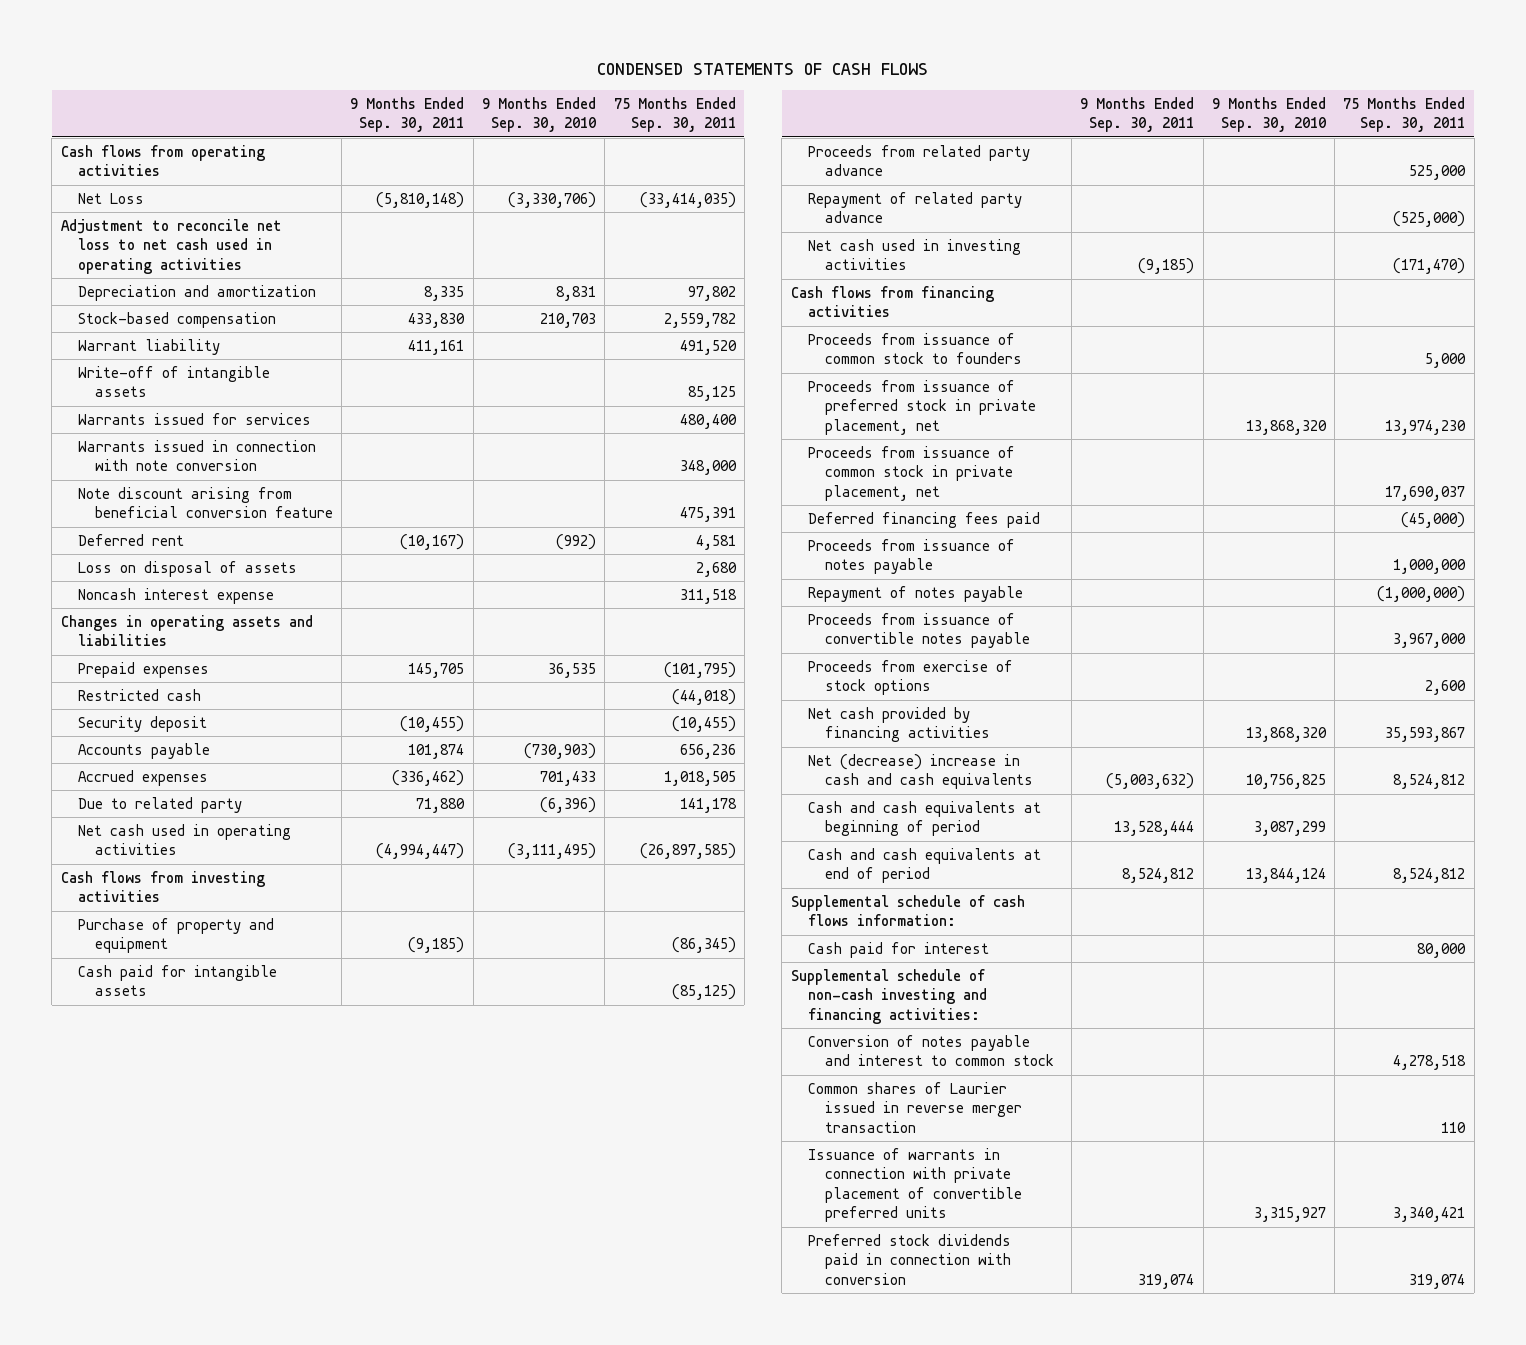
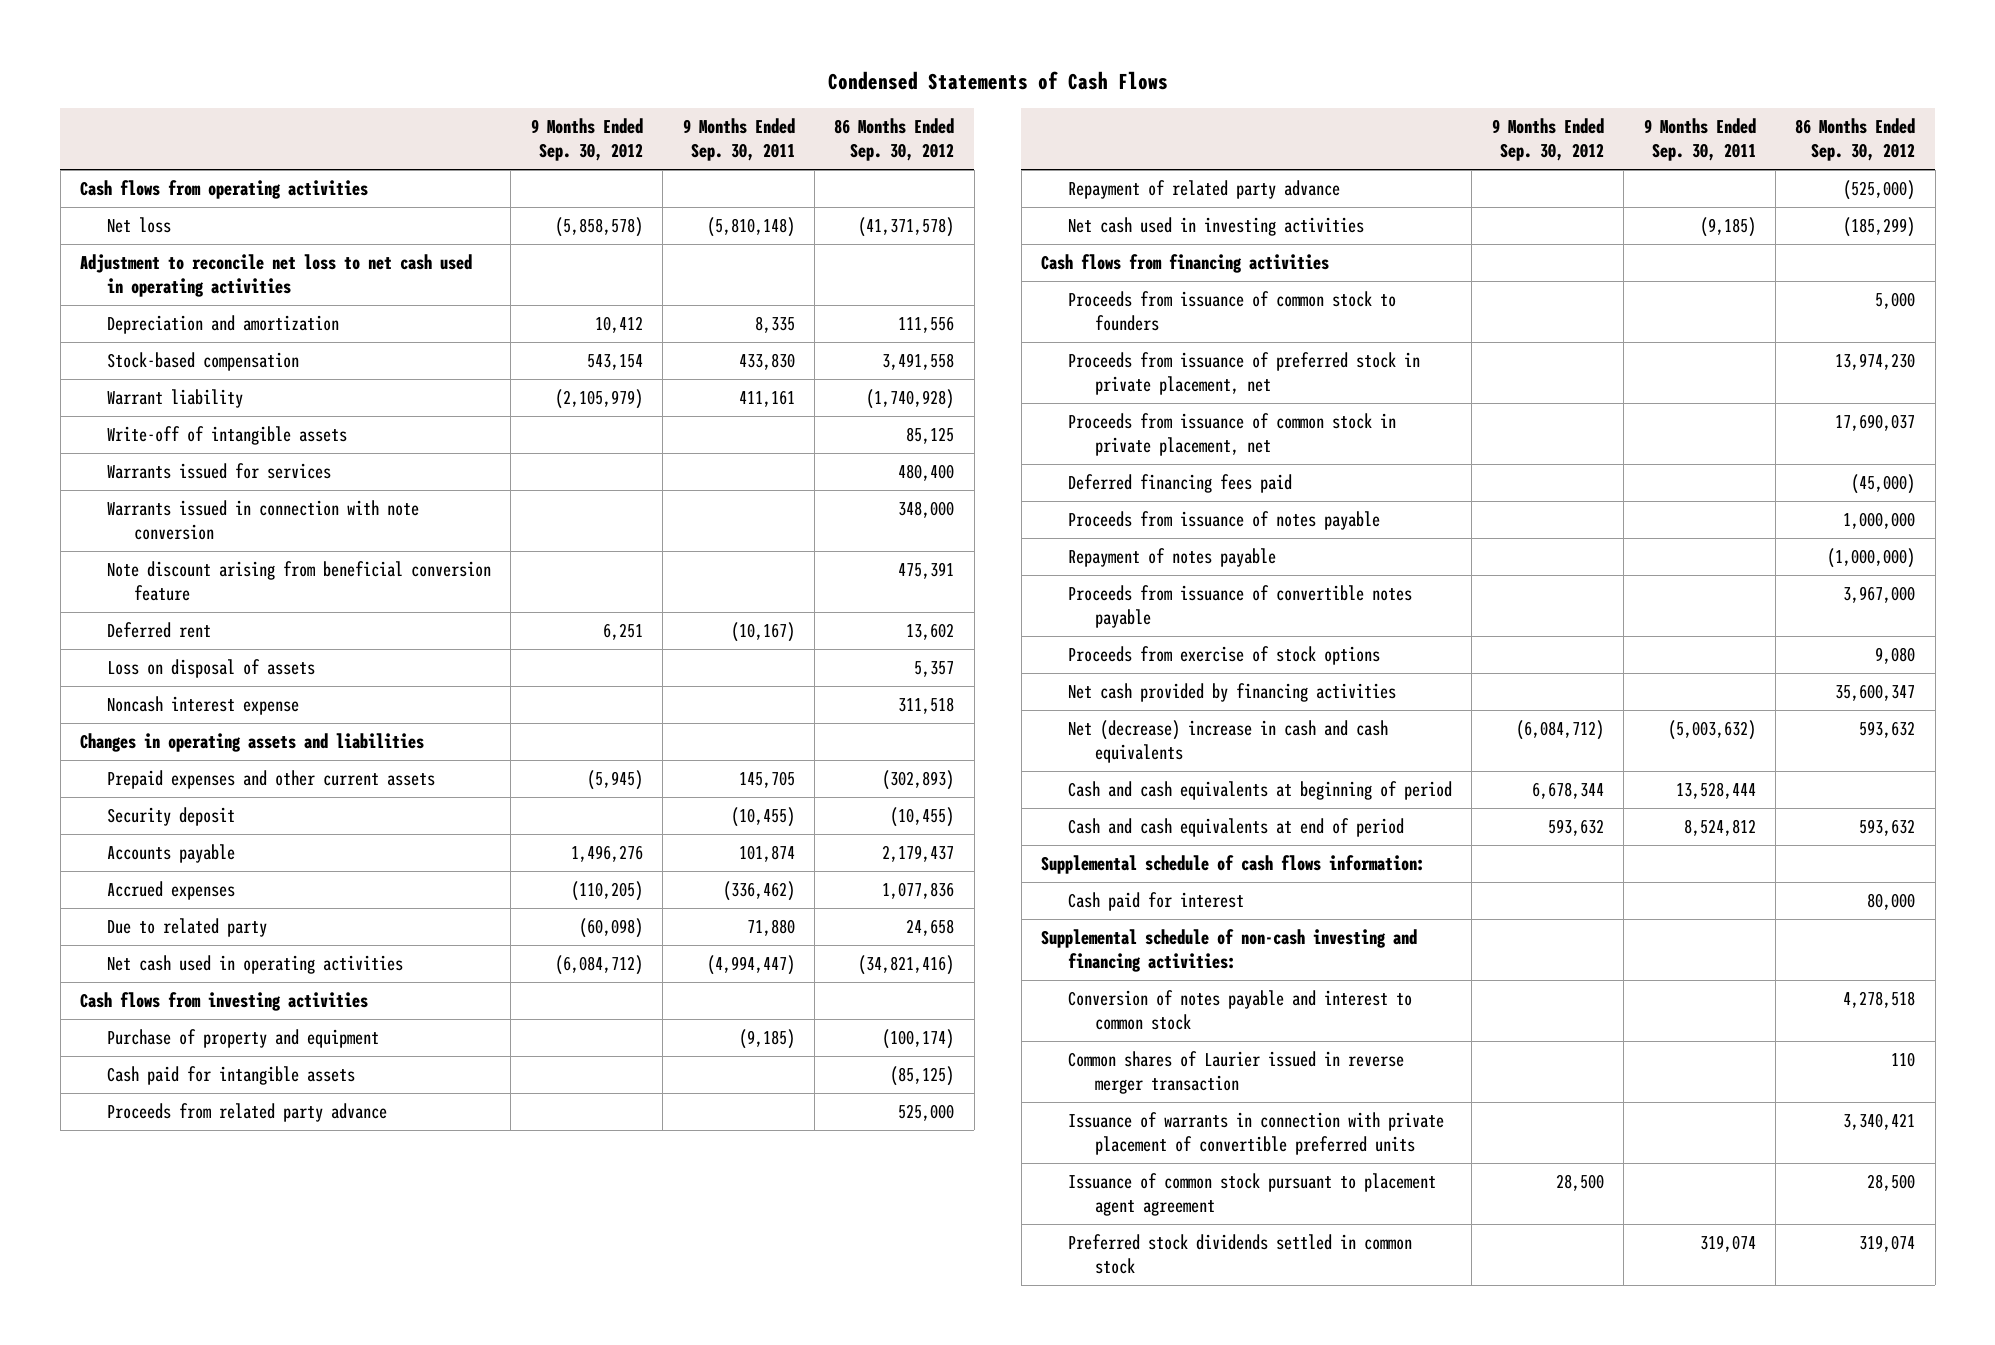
- CONDENSED STATEMENTS OF CASH FLOWS
+ Condensed Statements of Cash Flows
- | 9 Months Ended Sep. 30, 2011 | 9 Months Ended Sep. 30, 2010 | 75 Months Ended Sep. 30, 2011
+ | 9 Months Ended Sep. 30, 2012 | 9 Months Ended Sep. 30, 2011 | 86 Months Ended Sep. 30, 2012
- Net Loss | (5,810,148) | (3,330,706) | (33,414,035)
+ Net loss | (5,858,578) | (5,810,148) | (41,371,578)
- Prepaid expenses | 145,705 | 36,535 | (101,795)
- Restricted cash | | | (44,018)
+ Prepaid expenses and other current assets | (5,945) | 145,705 | (302,893)
- Preferred stock dividends paid in connection with conversion | 319,074 | | 319,074
+ Issuance of common stock pursuant to placement agent agreement | 28,500 | | 28,500
+ Preferred stock dividends settled in common stock | | 319,074 | 319,074

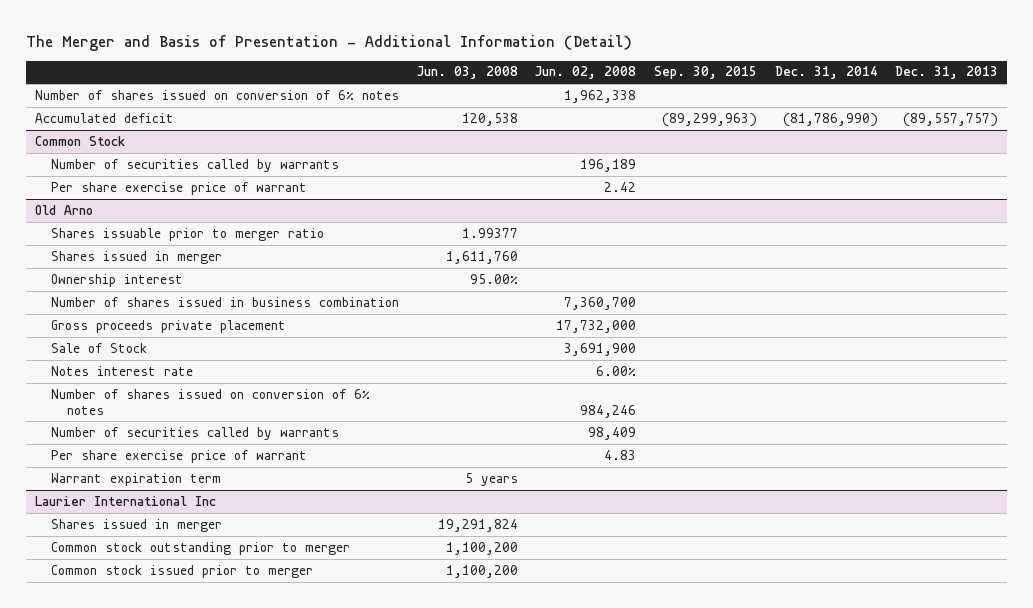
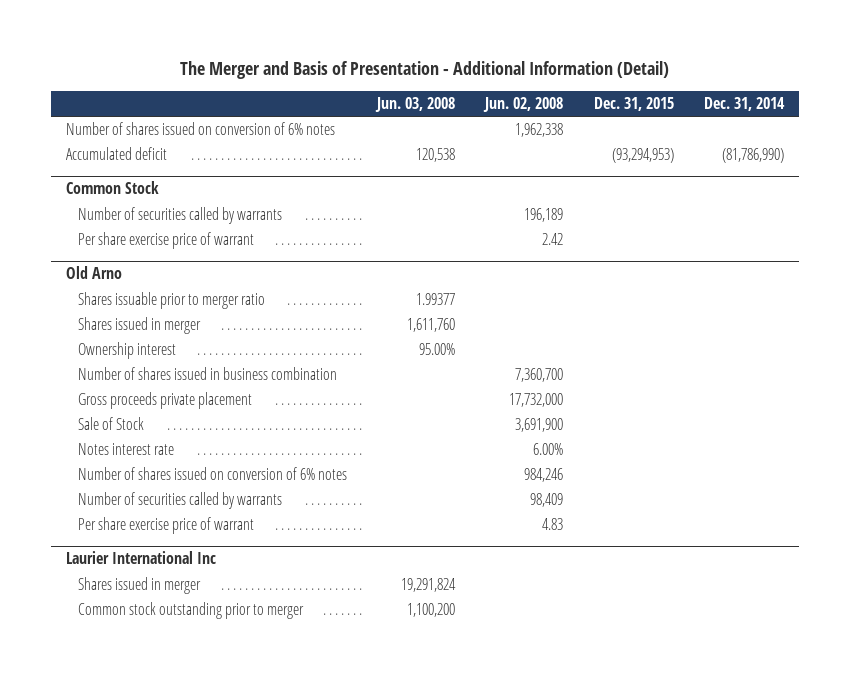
- | Jun. 03, 2008 | Jun. 02, 2008 | Sep. 30, 2015 | Dec. 31, 2014 | Dec. 31, 2013
+ | Jun. 03, 2008 | Jun. 02, 2008 | Dec. 31, 2015 | Dec. 31, 2014
@ Old Arno
- Warrant expiration term | 5 years | | | |
@ Laurier International Inc
- Common stock issued prior to merger | 1,100,200 | | | |

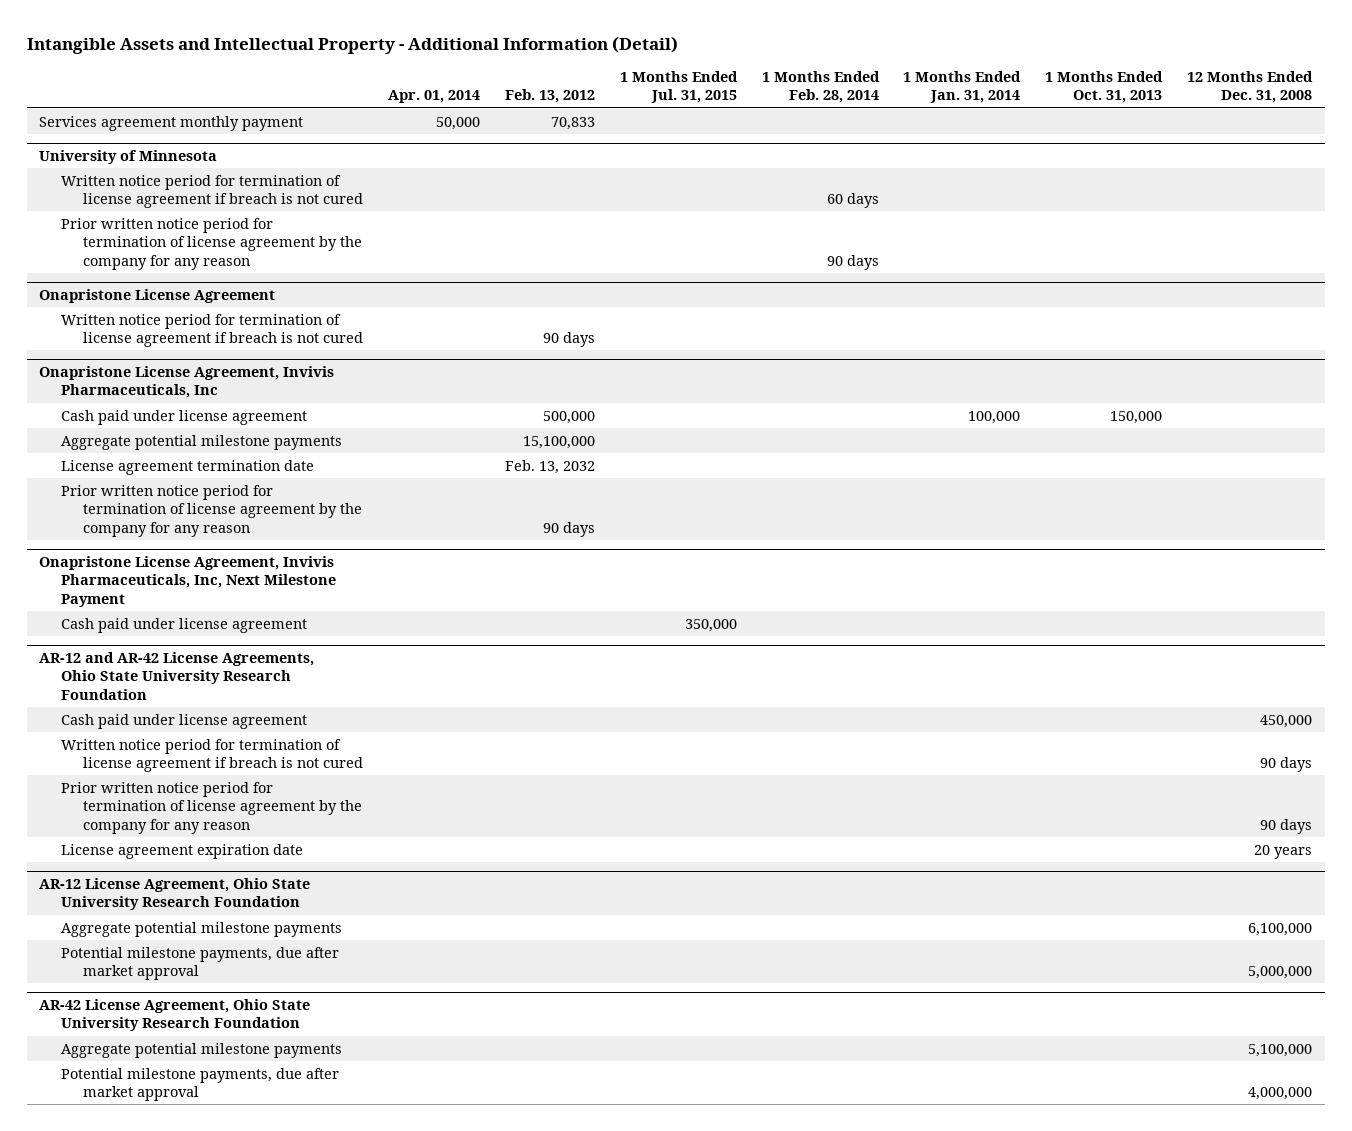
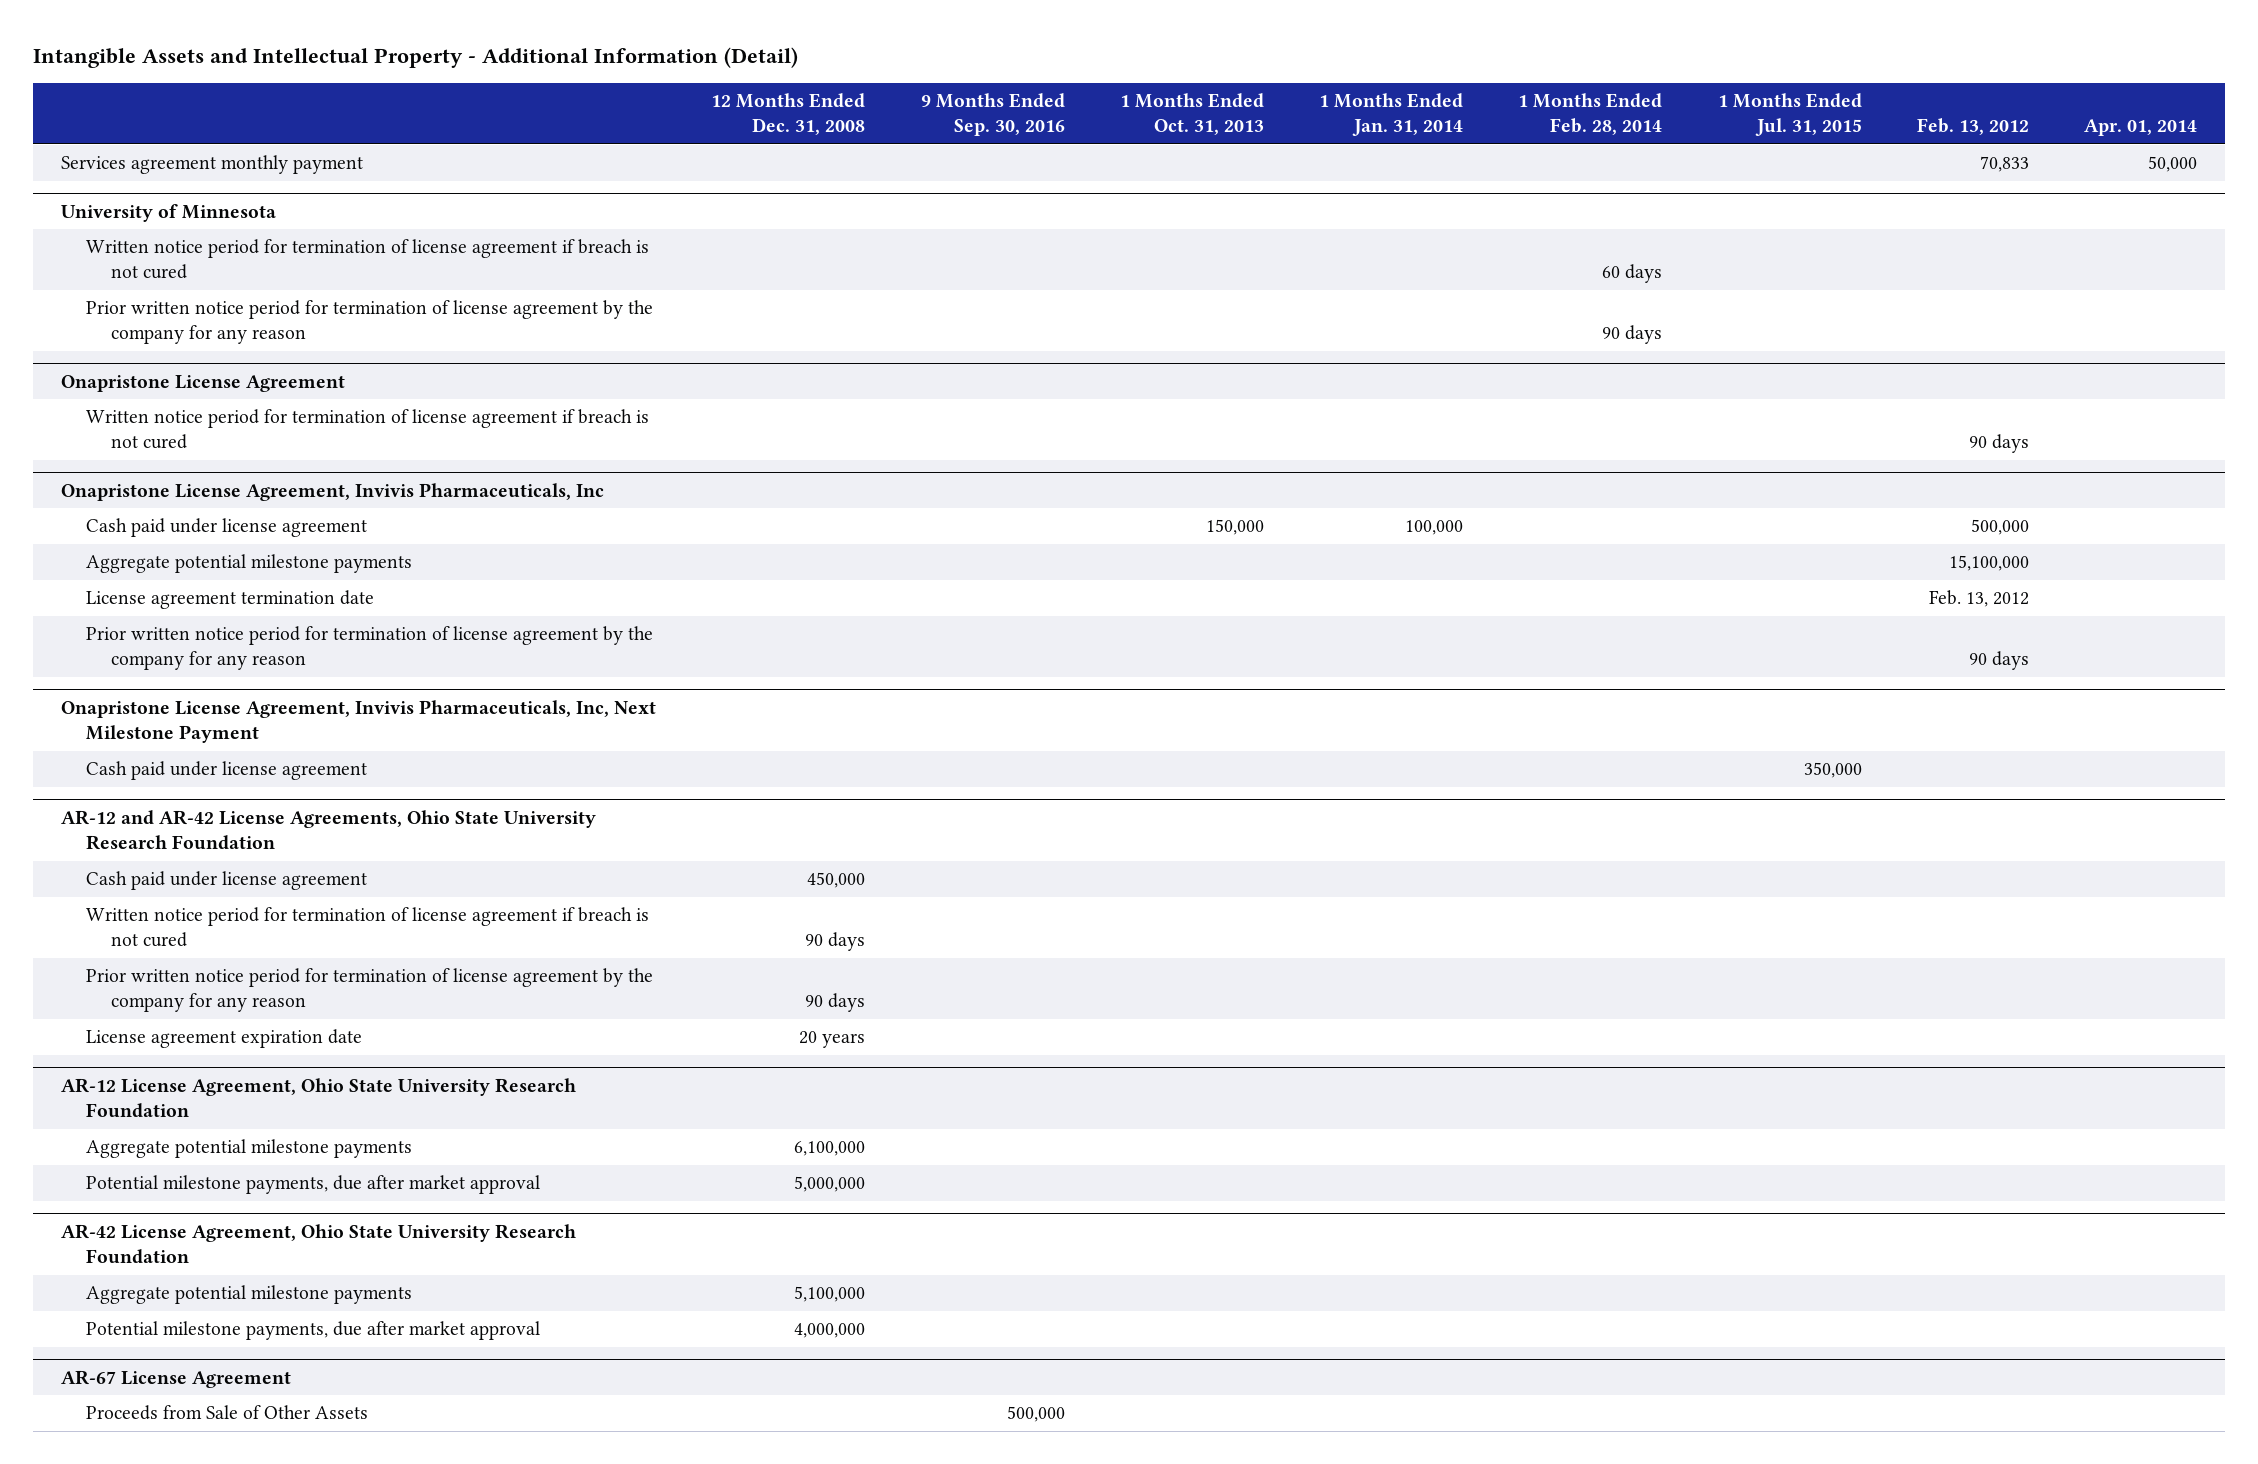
- | Apr. 01, 2014 | Feb. 13, 2012 | 1 Months Ended Jul. 31, 2015 | 1 Months Ended Feb. 28, 2014 | 1 Months Ended Jan. 31, 2014 | 1 Months Ended Oct. 31, 2013 | 12 Months Ended Dec. 31, 2008
+ | 12 Months Ended Dec. 31, 2008 | 9 Months Ended Sep. 30, 2016 | 1 Months Ended Oct. 31, 2013 | 1 Months Ended Jan. 31, 2014 | 1 Months Ended Feb. 28, 2014 | 1 Months Ended Jul. 31, 2015 | Feb. 13, 2012 | Apr. 01, 2014
@ Onapristone License Agreement, Invivis Pharmaceuticals, Inc
- License agreement termination date | | Feb. 13, 2032 | | | | |
+ License agreement termination date | | | | | | | Feb. 13, 2012 |
+ AR-67 License Agreement
+ Proceeds from Sale of Other Assets | | 500,000 | | | | | |

